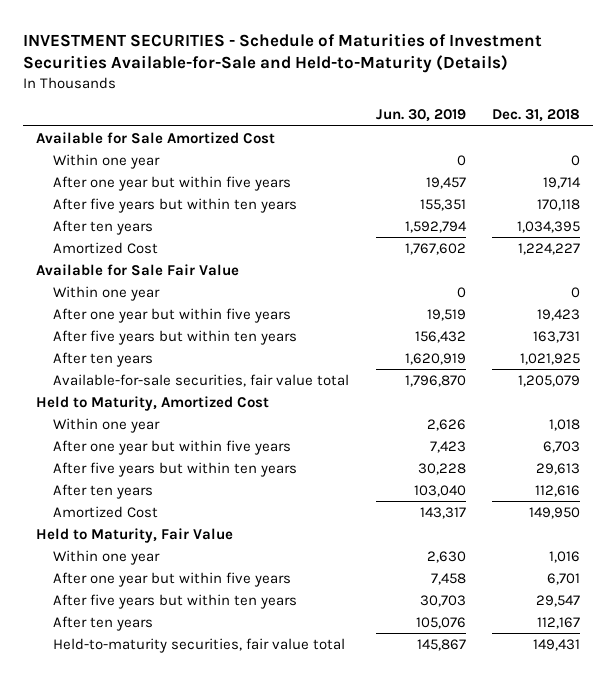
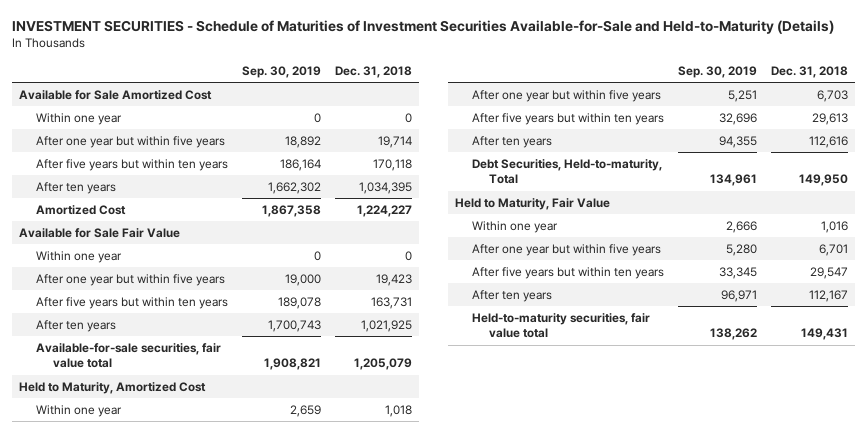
- | Jun. 30, 2019 | Dec. 31, 2018
+ | Sep. 30, 2019 | Dec. 31, 2018
- Amortized Cost | 143,317 | 149,950
+ Debt Securities, Held-to-maturity, Total | 134,961 | 149,950

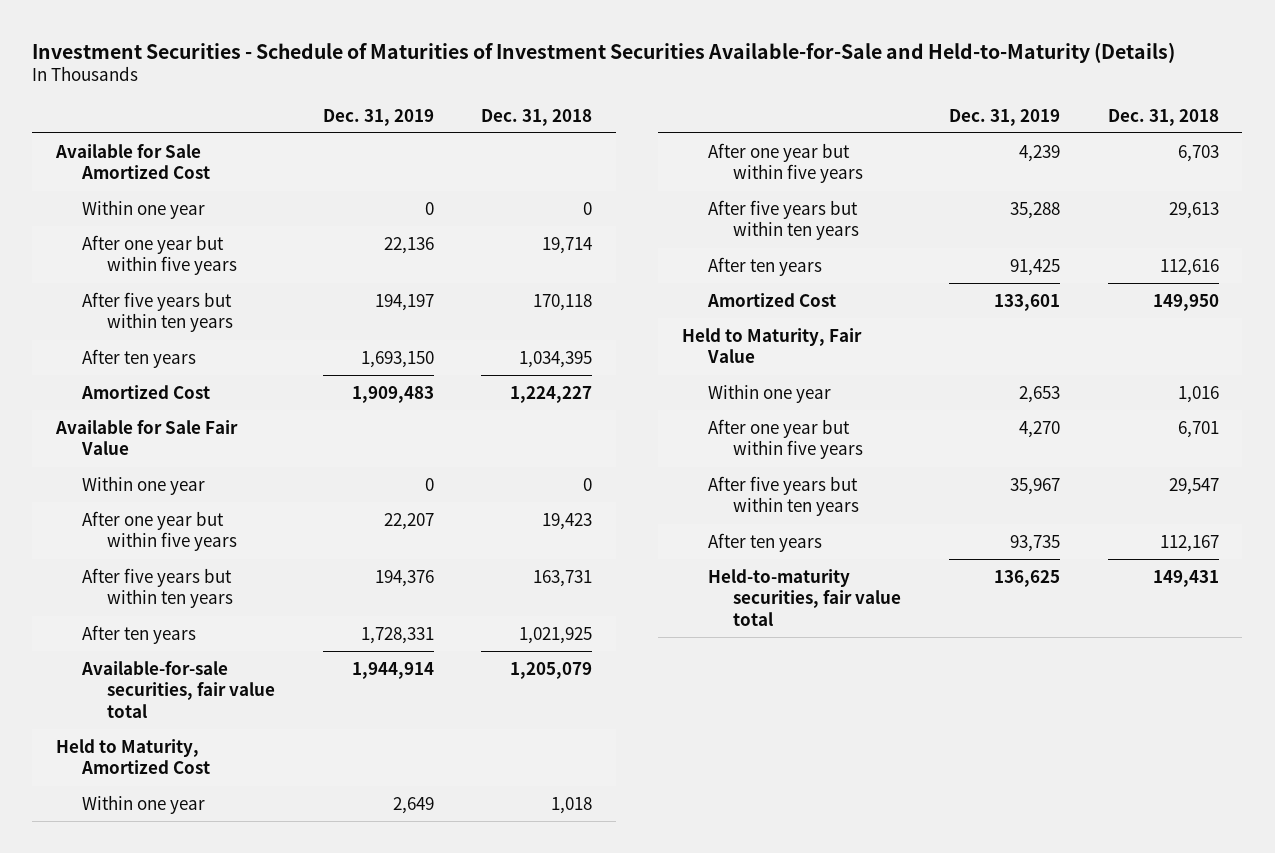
- INVESTMENT SECURITIES - Schedule of Maturities of Investment Securities Available-for-Sale and Held-to-Maturity (Details)
+ Investment Securities - Schedule of Maturities of Investment Securities Available-for-Sale and Held-to-Maturity (Details)
- | Sep. 30, 2019 | Dec. 31, 2018
+ | Dec. 31, 2019 | Dec. 31, 2018
- Debt Securities, Held-to-maturity, Total | 134,961 | 149,950
+ Amortized Cost | 133,601 | 149,950

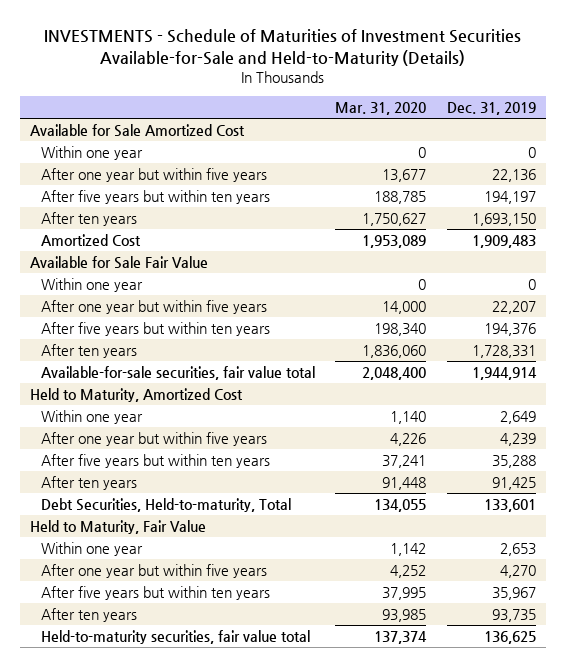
- Investment Securities - Schedule of Maturities of Investment Securities Available-for-Sale and Held-to-Maturity (Details)
+ INVESTMENTS - Schedule of Maturities of Investment Securities Available-for-Sale and Held-to-Maturity (Details)
- | Dec. 31, 2019 | Dec. 31, 2018
+ | Mar. 31, 2020 | Dec. 31, 2019
- Amortized Cost | 133,601 | 149,950
+ Debt Securities, Held-to-maturity, Total | 134,055 | 133,601

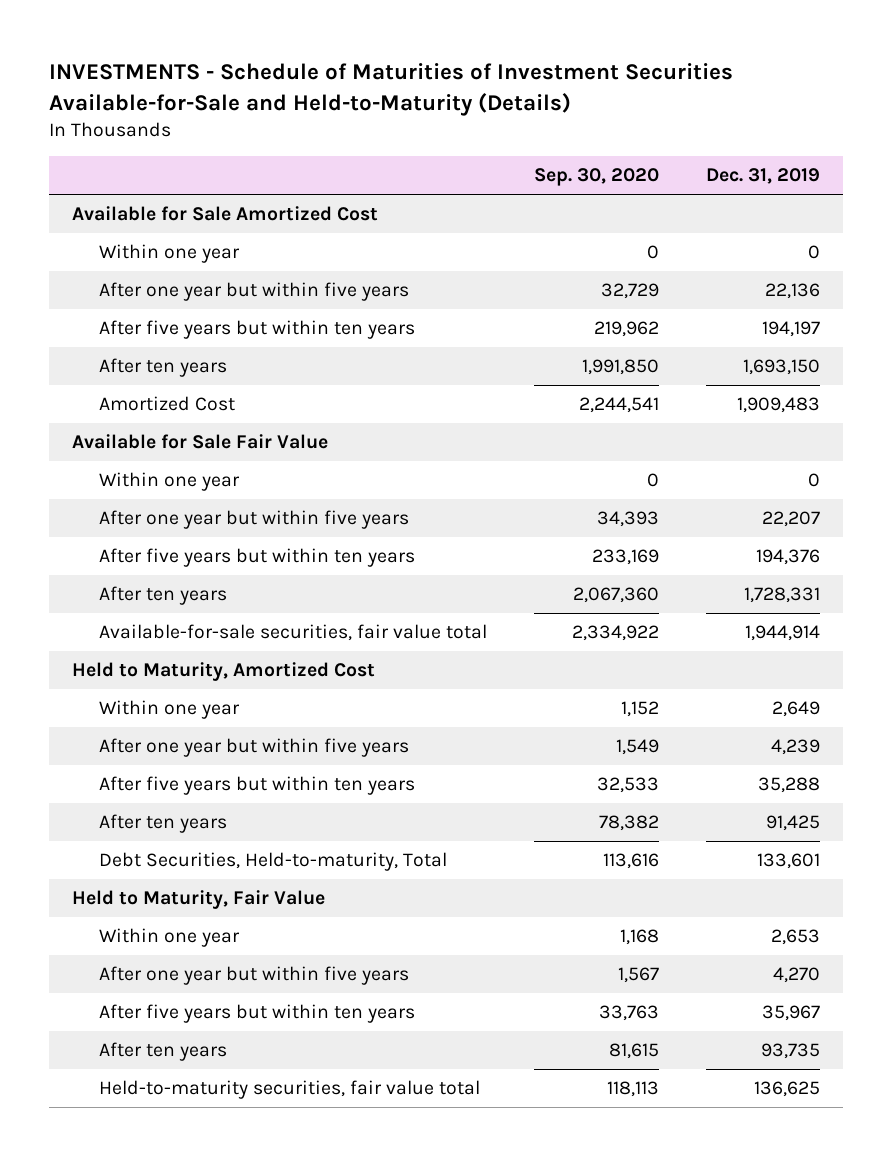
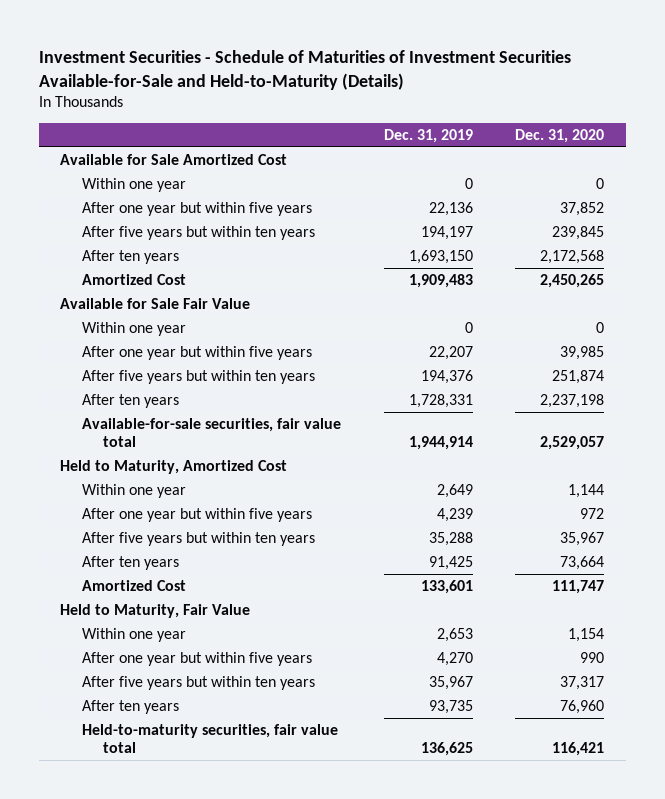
- INVESTMENTS - Schedule of Maturities of Investment Securities Available-for-Sale and Held-to-Maturity (Details)
+ Investment Securities - Schedule of Maturities of Investment Securities Available-for-Sale and Held-to-Maturity (Details)
- | Sep. 30, 2020 | Dec. 31, 2019
+ | Dec. 31, 2019 | Dec. 31, 2020
- Debt Securities, Held-to-maturity, Total | 113,616 | 133,601
+ Amortized Cost | 133,601 | 111,747

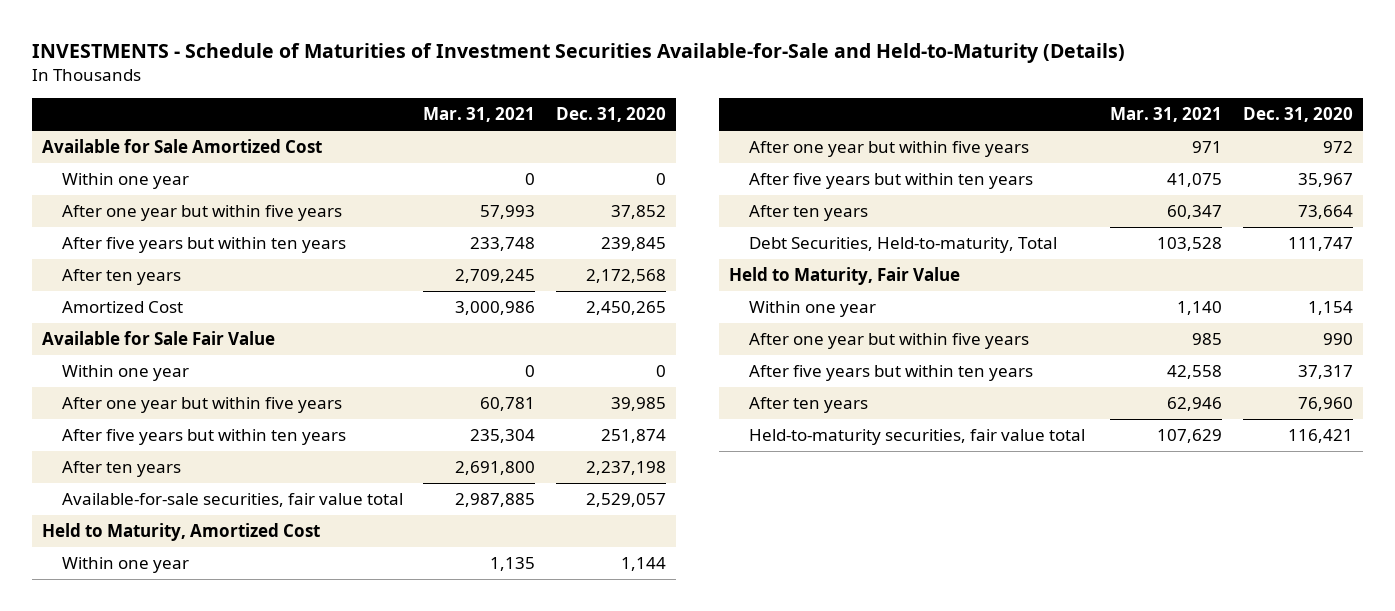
- Investment Securities - Schedule of Maturities of Investment Securities Available-for-Sale and Held-to-Maturity (Details)
+ INVESTMENTS - Schedule of Maturities of Investment Securities Available-for-Sale and Held-to-Maturity (Details)
- | Dec. 31, 2019 | Dec. 31, 2020
+ | Mar. 31, 2021 | Dec. 31, 2020
- Amortized Cost | 133,601 | 111,747
+ Debt Securities, Held-to-maturity, Total | 103,528 | 111,747

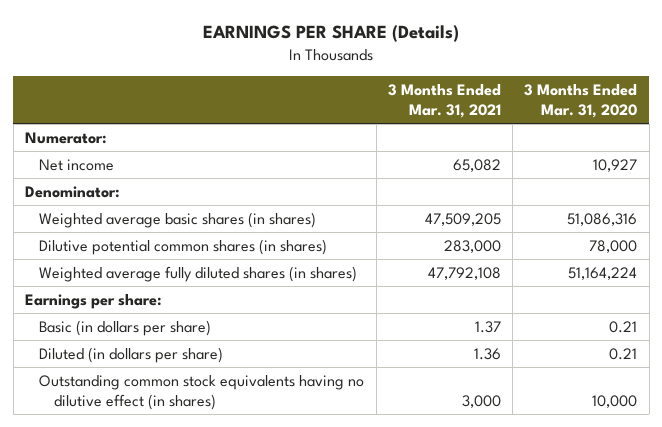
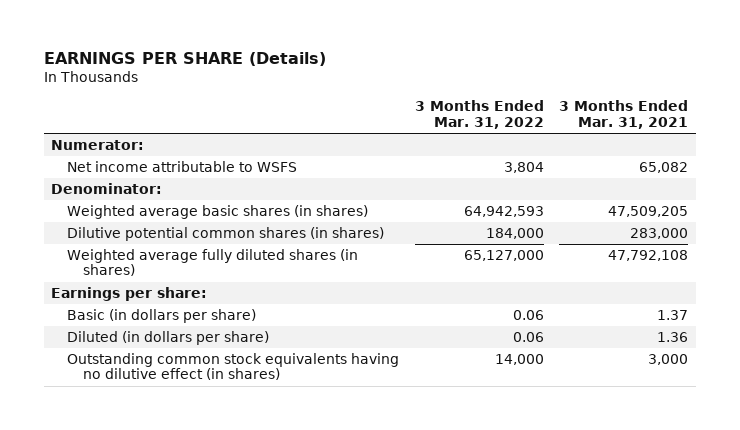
- | 3 Months Ended Mar. 31, 2021 | 3 Months Ended Mar. 31, 2020
+ | 3 Months Ended Mar. 31, 2022 | 3 Months Ended Mar. 31, 2021
- Net income | 65,082 | 10,927
+ Net income attributable to WSFS | 3,804 | 65,082

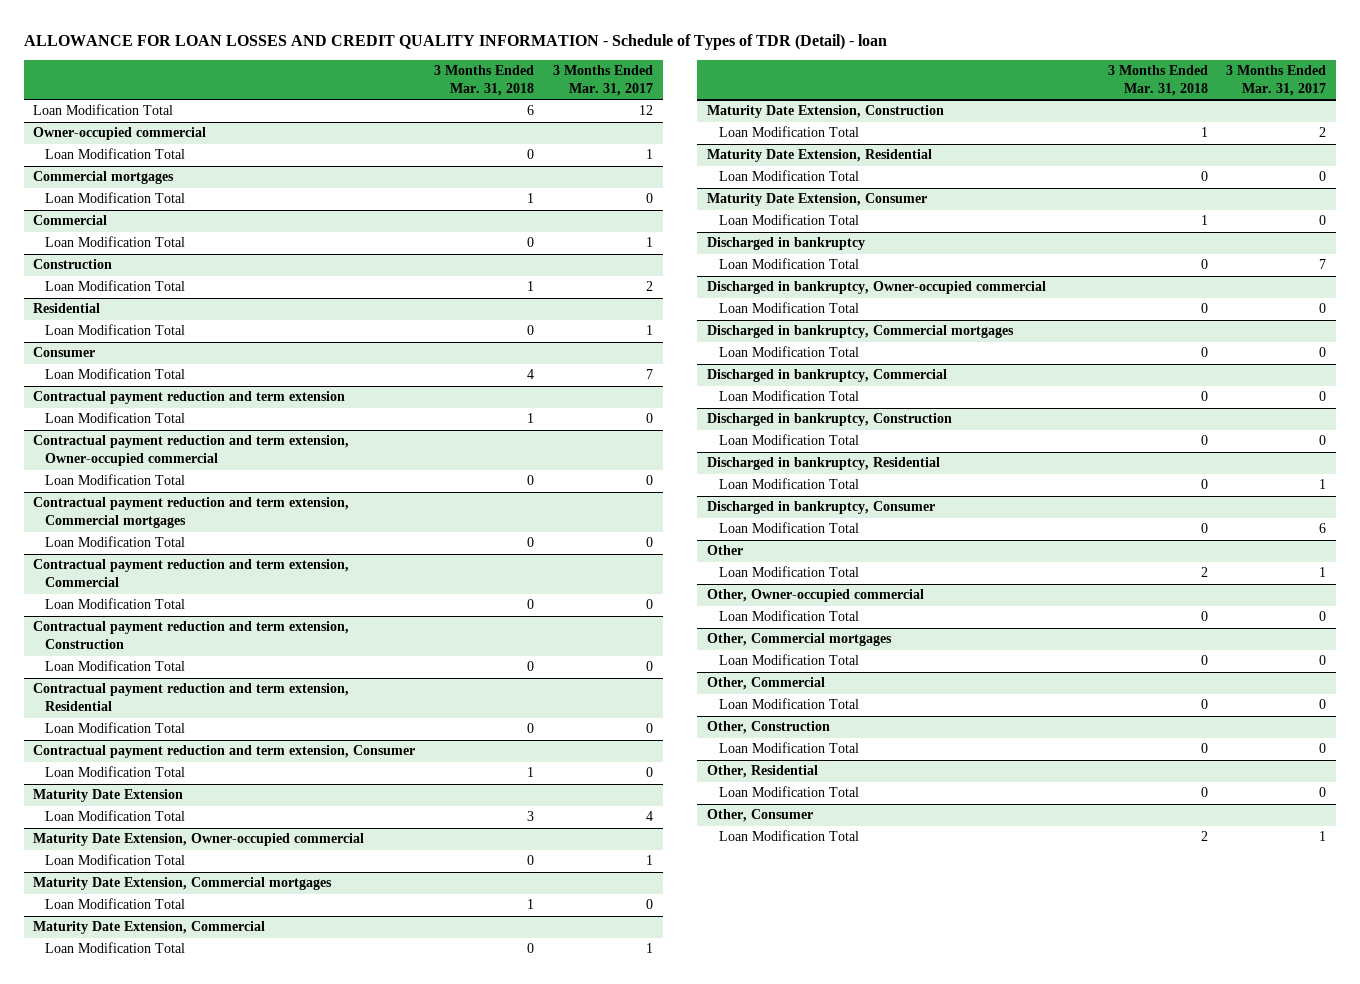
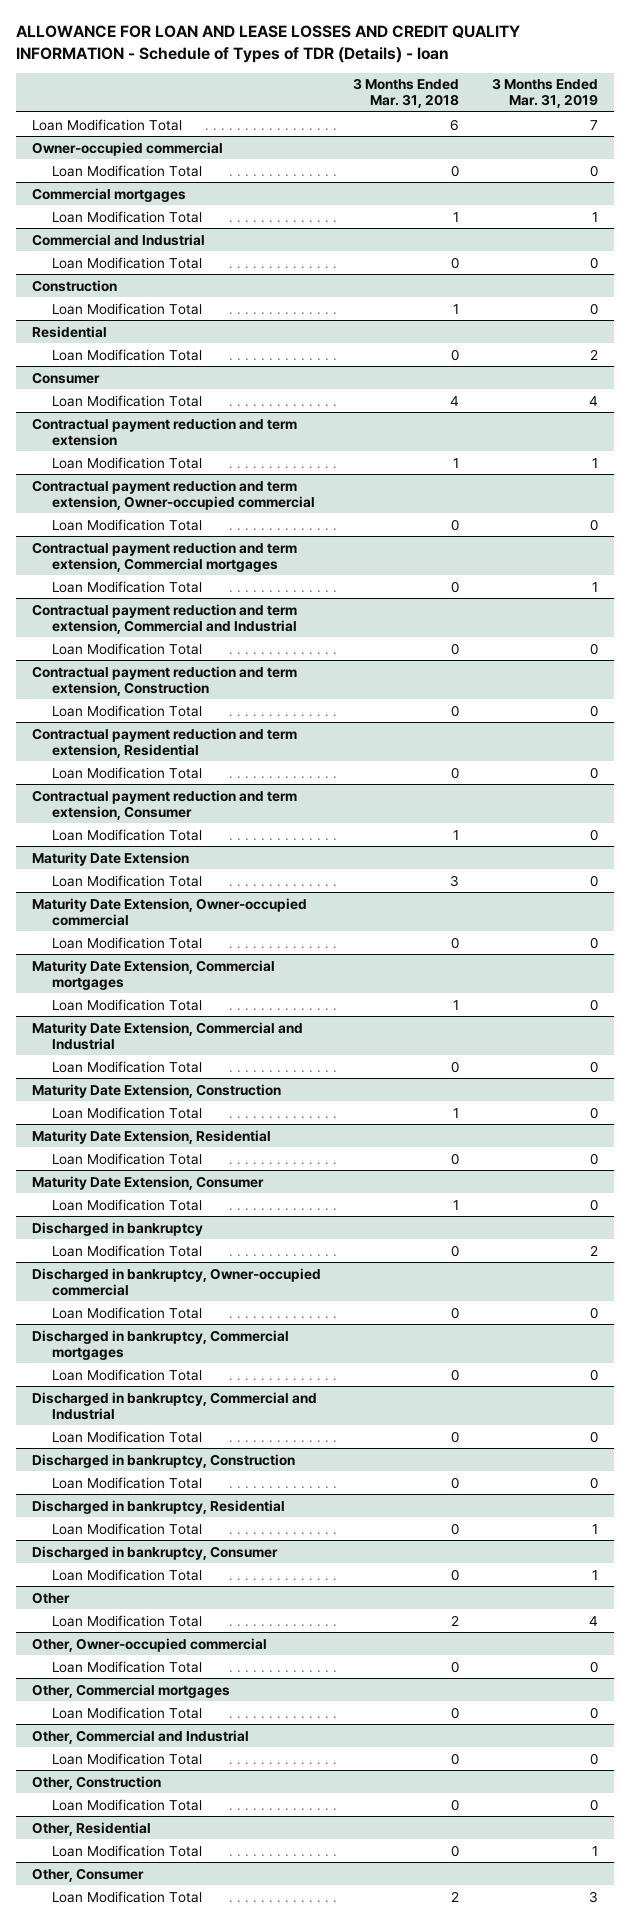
- ALLOWANCE FOR LOAN LOSSES AND CREDIT QUALITY INFORMATION - Schedule of Types of TDR (Detail) - loan
+ ALLOWANCE FOR LOAN AND LEASE LOSSES AND CREDIT QUALITY INFORMATION - Schedule of Types of TDR (Details) - loan
- | 3 Months Ended Mar. 31, 2018 | 3 Months Ended Mar. 31, 2017
+ | 3 Months Ended Mar. 31, 2018 | 3 Months Ended Mar. 31, 2019
- Commercial
+ Commercial and Industrial
- Contractual payment reduction and term extension, Commercial
+ Contractual payment reduction and term extension, Commercial and Industrial
- Maturity Date Extension, Commercial
+ Maturity Date Extension, Commercial and Industrial
- Discharged in bankruptcy, Commercial
+ Discharged in bankruptcy, Commercial and Industrial
- Other, Commercial
+ Other, Commercial and Industrial

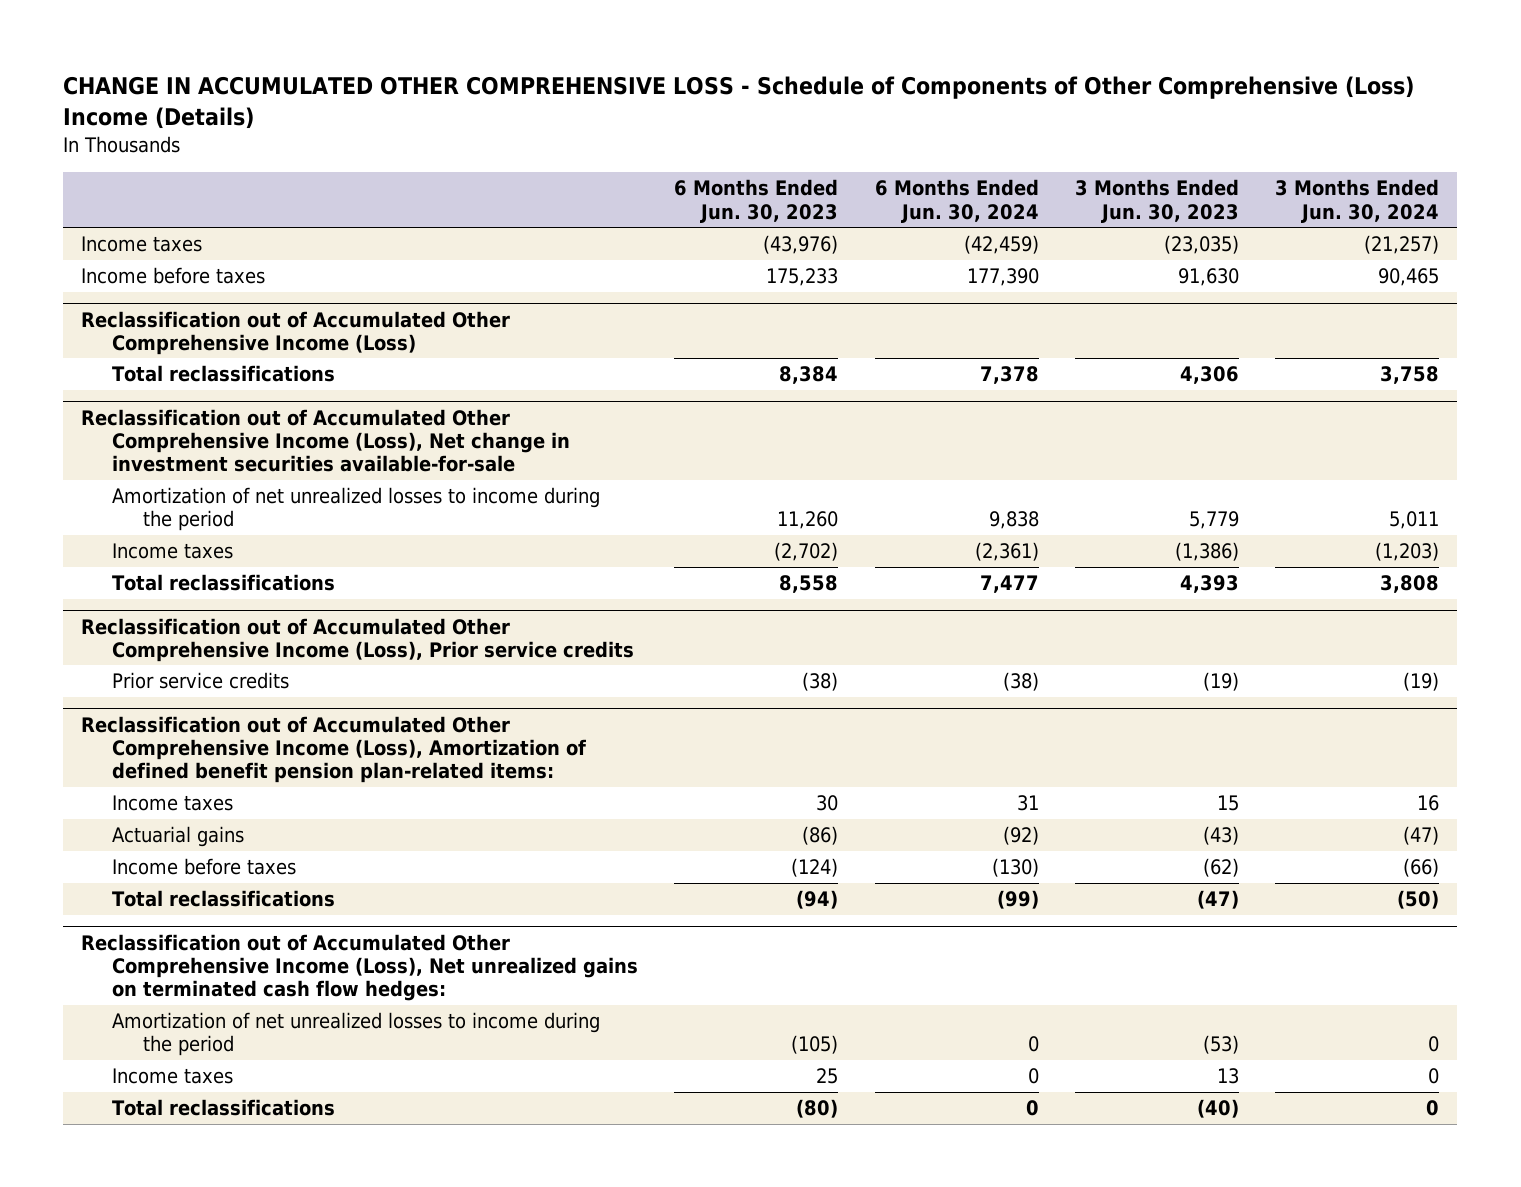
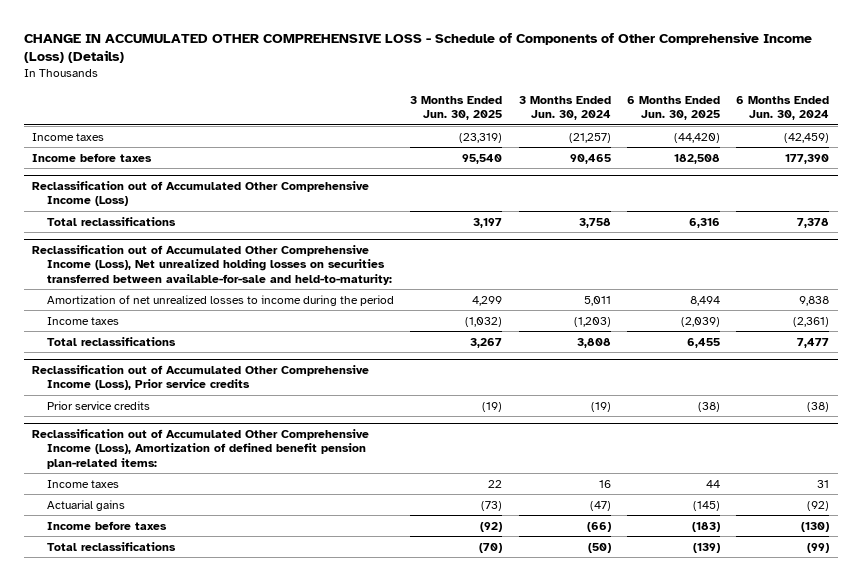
- CHANGE IN ACCUMULATED OTHER COMPREHENSIVE LOSS - Schedule of Components of Other Comprehensive (Loss) Income (Details)
+ CHANGE IN ACCUMULATED OTHER COMPREHENSIVE LOSS - Schedule of Components of Other Comprehensive Income (Loss) (Details)
- | 6 Months Ended Jun. 30, 2023 | 6 Months Ended Jun. 30, 2024 | 3 Months Ended Jun. 30, 2023 | 3 Months Ended Jun. 30, 2024
+ | 3 Months Ended Jun. 30, 2025 | 3 Months Ended Jun. 30, 2024 | 6 Months Ended Jun. 30, 2025 | 6 Months Ended Jun. 30, 2024
- Reclassification out of Accumulated Other Comprehensive Income (Loss), Net change in investment securities available-for-sale
+ Reclassification out of Accumulated Other Comprehensive Income (Loss), Net unrealized holding losses on securities transferred between available-for-sale and held-to-maturity:
- Reclassification out of Accumulated Other Comprehensive Income (Loss), Net unrealized gains on terminated cash flow hedges:
- Amortization of net unrealized losses to income during the period | (105) | 0 | (53) | 0
- Income taxes | 25 | 0 | 13 | 0
- Total reclassifications | (80) | 0 | (40) | 0

